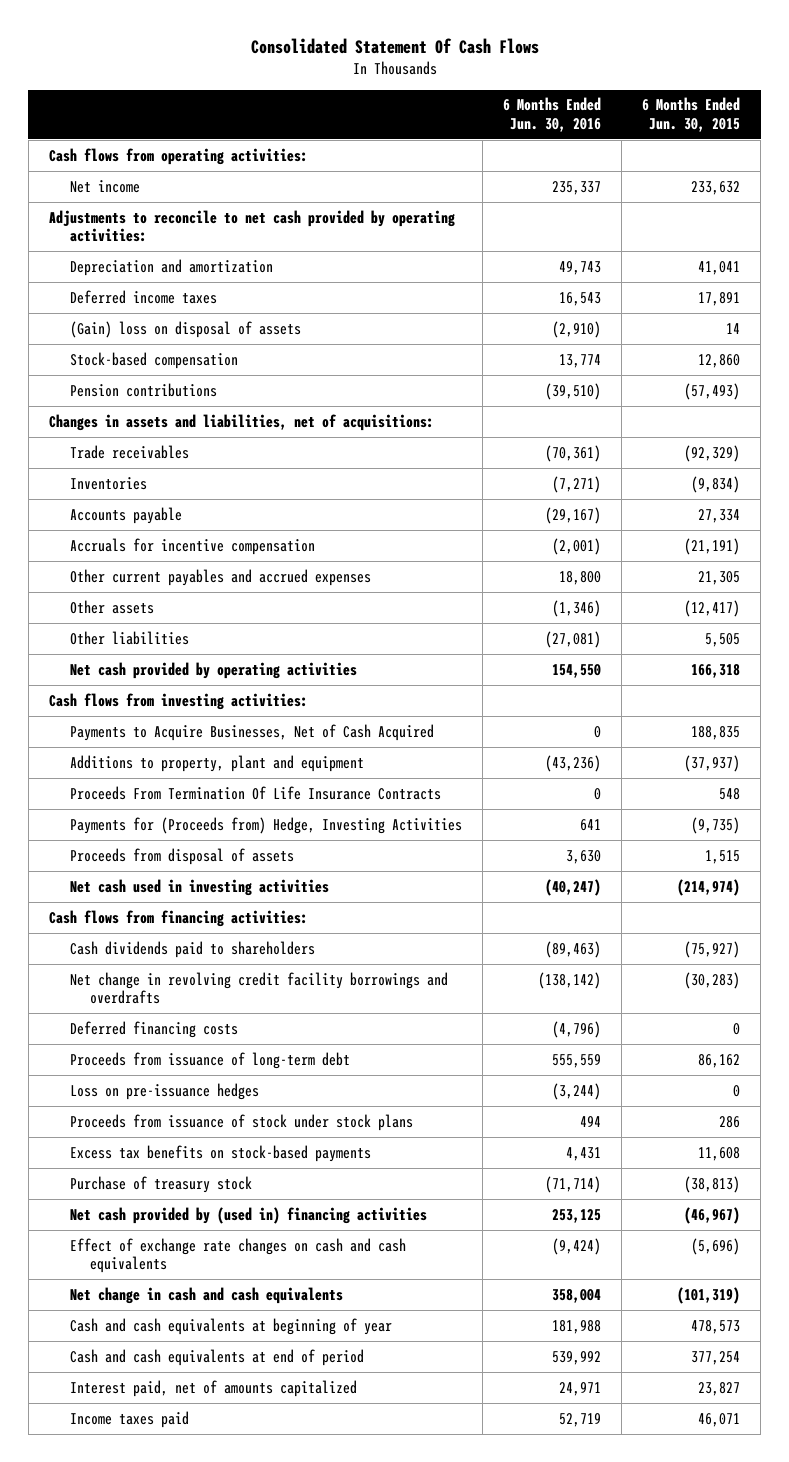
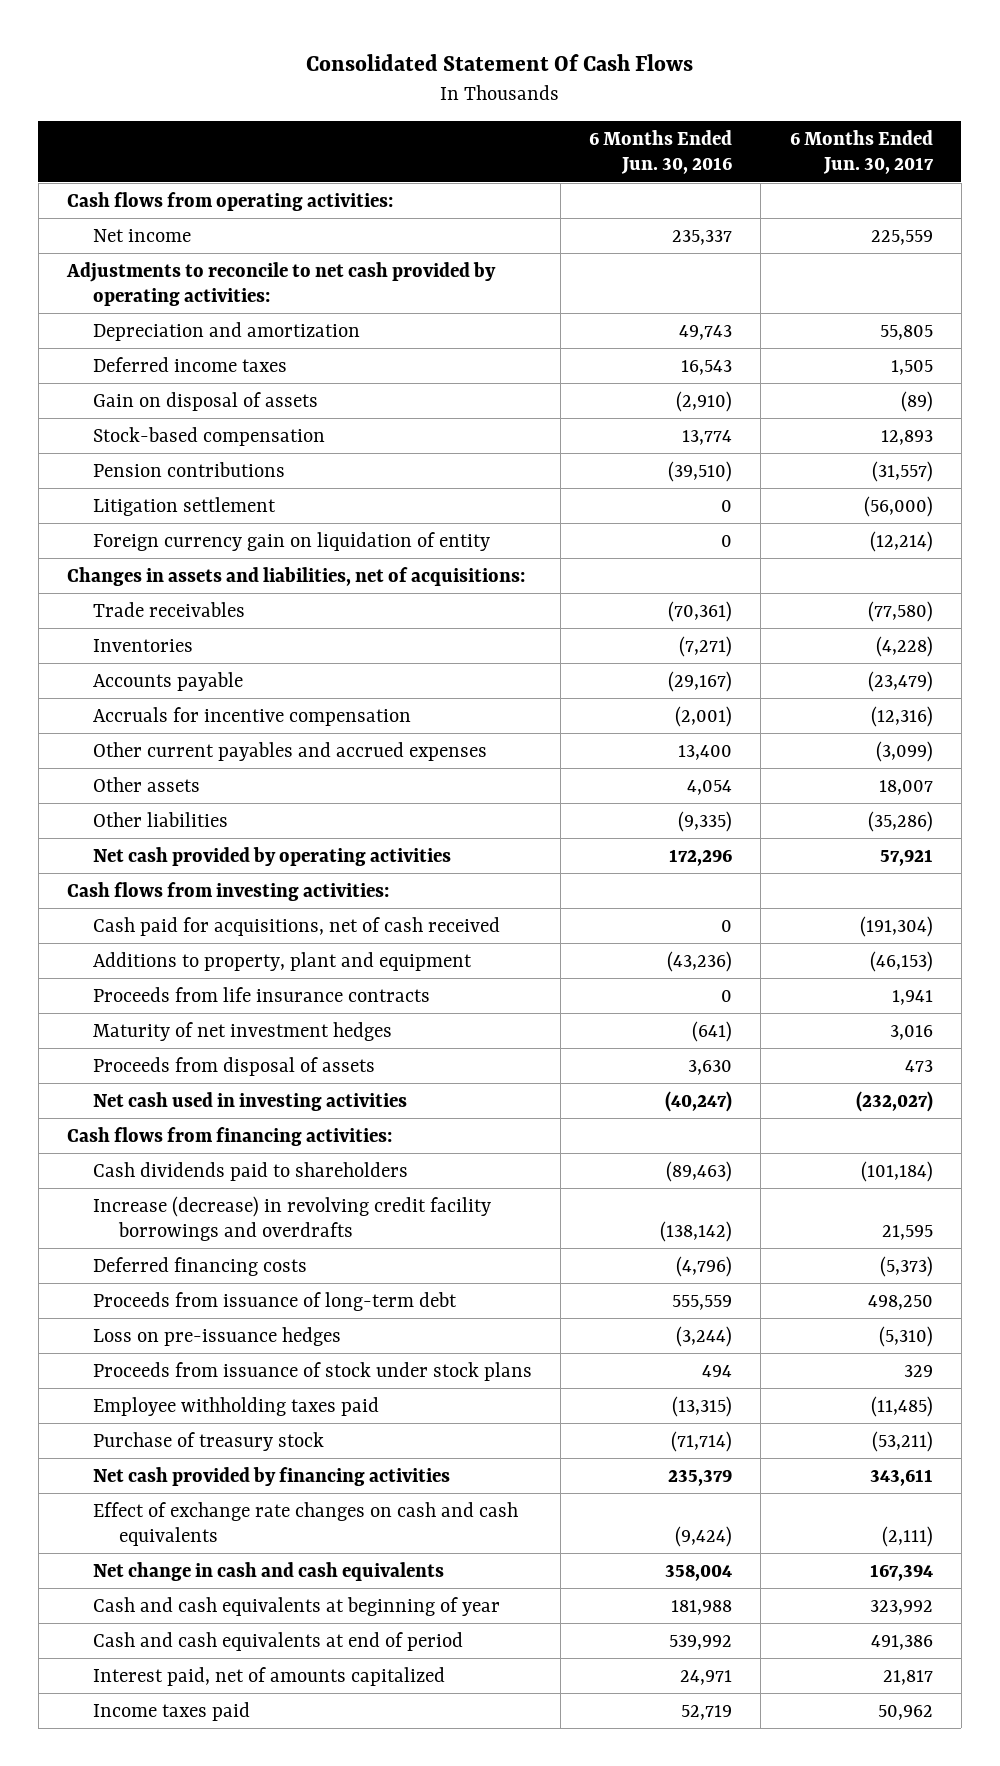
- | 6 Months Ended Jun. 30, 2016 | 6 Months Ended Jun. 30, 2015
+ | 6 Months Ended Jun. 30, 2016 | 6 Months Ended Jun. 30, 2017
- (Gain) loss on disposal of assets | (2,910) | 14
+ Gain on disposal of assets | (2,910) | (89)
+ Litigation settlement | 0 | (56,000)
+ Foreign currency gain on liquidation of entity | 0 | (12,214)
- Other current payables and accrued expenses | 18,800 | 21,305
- Other assets | (1,346) | (12,417)
- Other liabilities | (27,081) | 5,505
- Net cash provided by operating activities | 154,550 | 166,318
+ Other current payables and accrued expenses | 13,400 | (3,099)
+ Other assets | 4,054 | 18,007
+ Other liabilities | (9,335) | (35,286)
+ Net cash provided by operating activities | 172,296 | 57,921
- Payments to Acquire Businesses, Net of Cash Acquired | 0 | 188,835
+ Cash paid for acquisitions, net of cash received | 0 | (191,304)
- Proceeds From Termination Of Life Insurance Contracts | 0 | 548
- Payments for (Proceeds from) Hedge, Investing Activities | 641 | (9,735)
+ Proceeds from life insurance contracts | 0 | 1,941
+ Maturity of net investment hedges | (641) | 3,016
- Net change in revolving credit facility borrowings and overdrafts | (138,142) | (30,283)
+ Increase (decrease) in revolving credit facility borrowings and overdrafts | (138,142) | 21,595
- Excess tax benefits on stock-based payments | 4,431 | 11,608
+ Employee withholding taxes paid | (13,315) | (11,485)
- Net cash provided by (used in) financing activities | 253,125 | (46,967)
+ Net cash provided by financing activities | 235,379 | 343,611

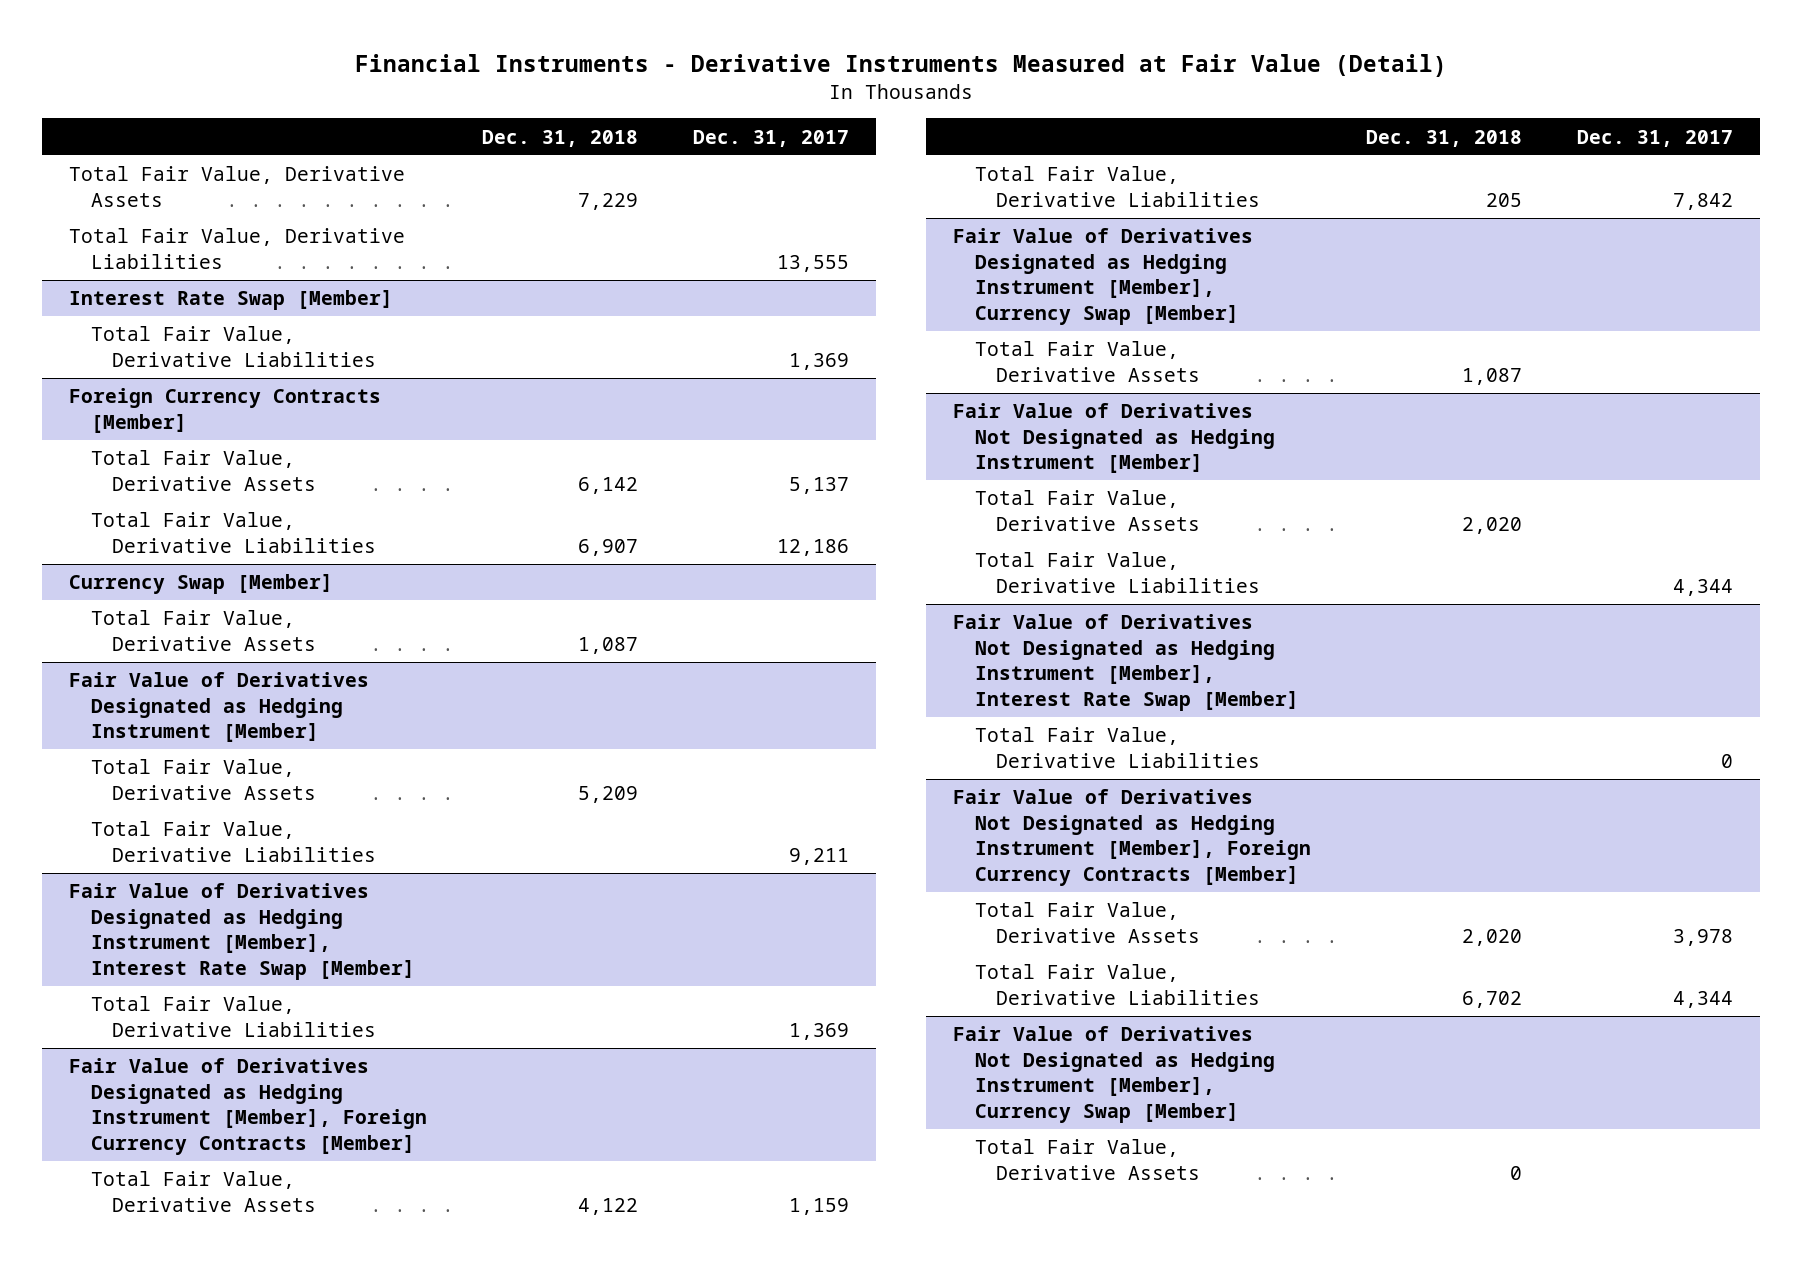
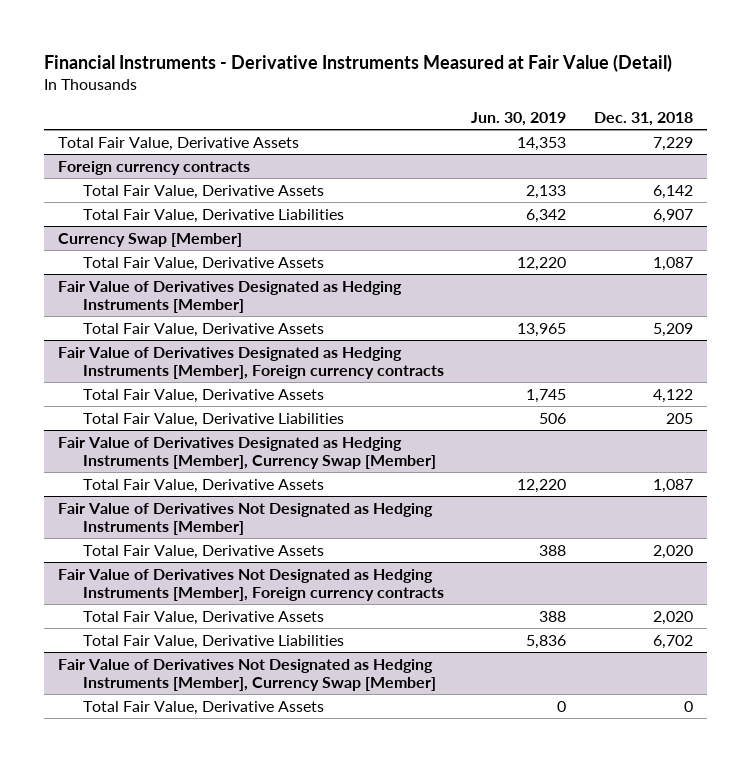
- | Dec. 31, 2018 | Dec. 31, 2017
+ | Jun. 30, 2019 | Dec. 31, 2018
- Total Fair Value, Derivative Liabilities | | 13,555
- Interest Rate Swap [Member]
- Total Fair Value, Derivative Liabilities | | 1,369
- Foreign Currency Contracts [Member]
+ Foreign currency contracts
- Fair Value of Derivatives Designated as Hedging Instrument [Member]
+ Fair Value of Derivatives Designated as Hedging Instruments [Member]
- Total Fair Value, Derivative Liabilities | | 9,211
- Fair Value of Derivatives Designated as Hedging Instrument [Member], Interest Rate Swap [Member]
- Total Fair Value, Derivative Liabilities | | 1,369
- Fair Value of Derivatives Designated as Hedging Instrument [Member], Foreign Currency Contracts [Member]
+ Fair Value of Derivatives Designated as Hedging Instruments [Member], Foreign currency contracts
- Fair Value of Derivatives Designated as Hedging Instrument [Member], Currency Swap [Member]
+ Fair Value of Derivatives Designated as Hedging Instruments [Member], Currency Swap [Member]
- Fair Value of Derivatives Not Designated as Hedging Instrument [Member]
+ Fair Value of Derivatives Not Designated as Hedging Instruments [Member]
- Total Fair Value, Derivative Liabilities | | 4,344
- Fair Value of Derivatives Not Designated as Hedging Instrument [Member], Interest Rate Swap [Member]
- Total Fair Value, Derivative Liabilities | | 0
- Fair Value of Derivatives Not Designated as Hedging Instrument [Member], Foreign Currency Contracts [Member]
+ Fair Value of Derivatives Not Designated as Hedging Instruments [Member], Foreign currency contracts
- Fair Value of Derivatives Not Designated as Hedging Instrument [Member], Currency Swap [Member]
+ Fair Value of Derivatives Not Designated as Hedging Instruments [Member], Currency Swap [Member]

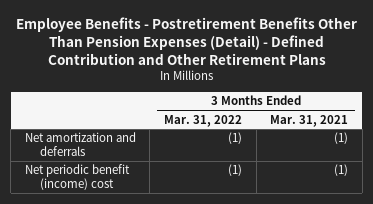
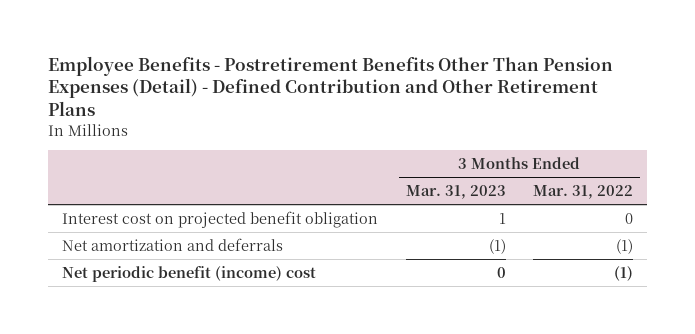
- | 3 Months Ended Mar. 31, 2022 | 3 Months Ended Mar. 31, 2021
+ | 3 Months Ended Mar. 31, 2023 | 3 Months Ended Mar. 31, 2022
+ Interest cost on projected benefit obligation | 1 | 0

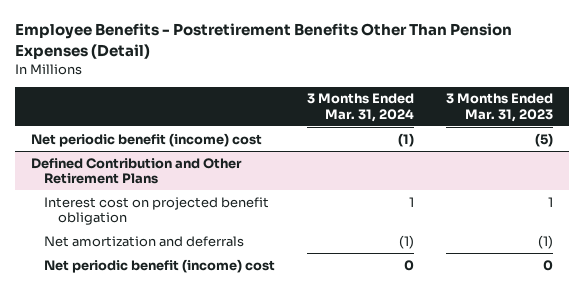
- Employee Benefits - Postretirement Benefits Other Than Pension Expenses (Detail) - Defined Contribution and Other Retirement Plans
+ Employee Benefits - Postretirement Benefits Other Than Pension Expenses (Detail)
- | 3 Months Ended Mar. 31, 2023 | 3 Months Ended Mar. 31, 2022
+ | 3 Months Ended Mar. 31, 2024 | 3 Months Ended Mar. 31, 2023
+ Net periodic benefit (income) cost | (1) | (5)
+ Defined Contribution and Other Retirement Plans

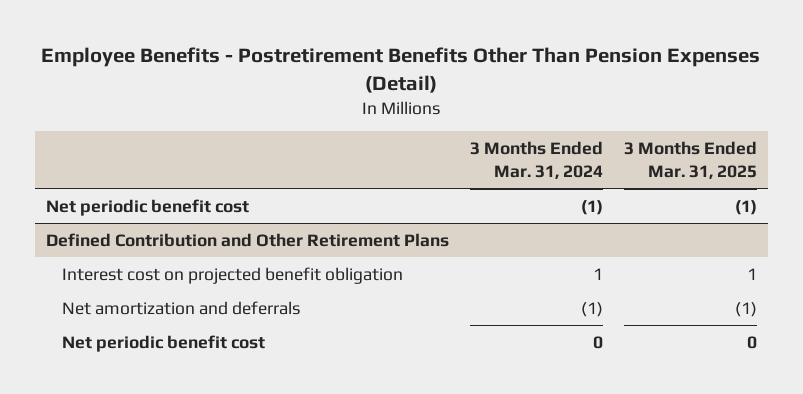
- | 3 Months Ended Mar. 31, 2024 | 3 Months Ended Mar. 31, 2023
+ | 3 Months Ended Mar. 31, 2024 | 3 Months Ended Mar. 31, 2025
- Net periodic benefit (income) cost | (1) | (5)
+ Net periodic benefit cost | (1) | (1)
@ Defined Contribution and Other Retirement Plans
- Net periodic benefit (income) cost | 0 | 0
+ Net periodic benefit cost | 0 | 0

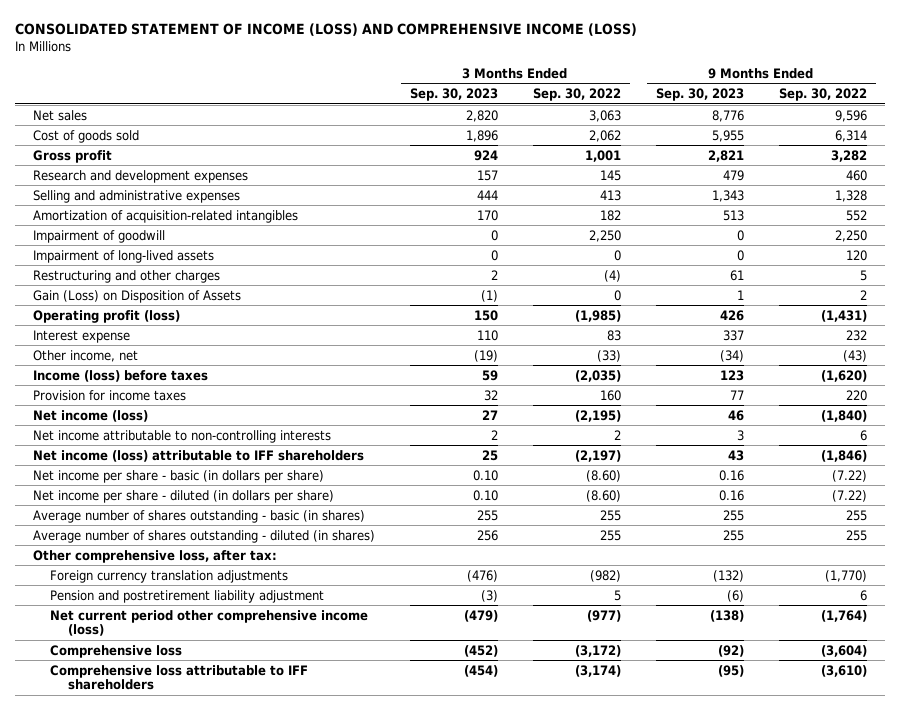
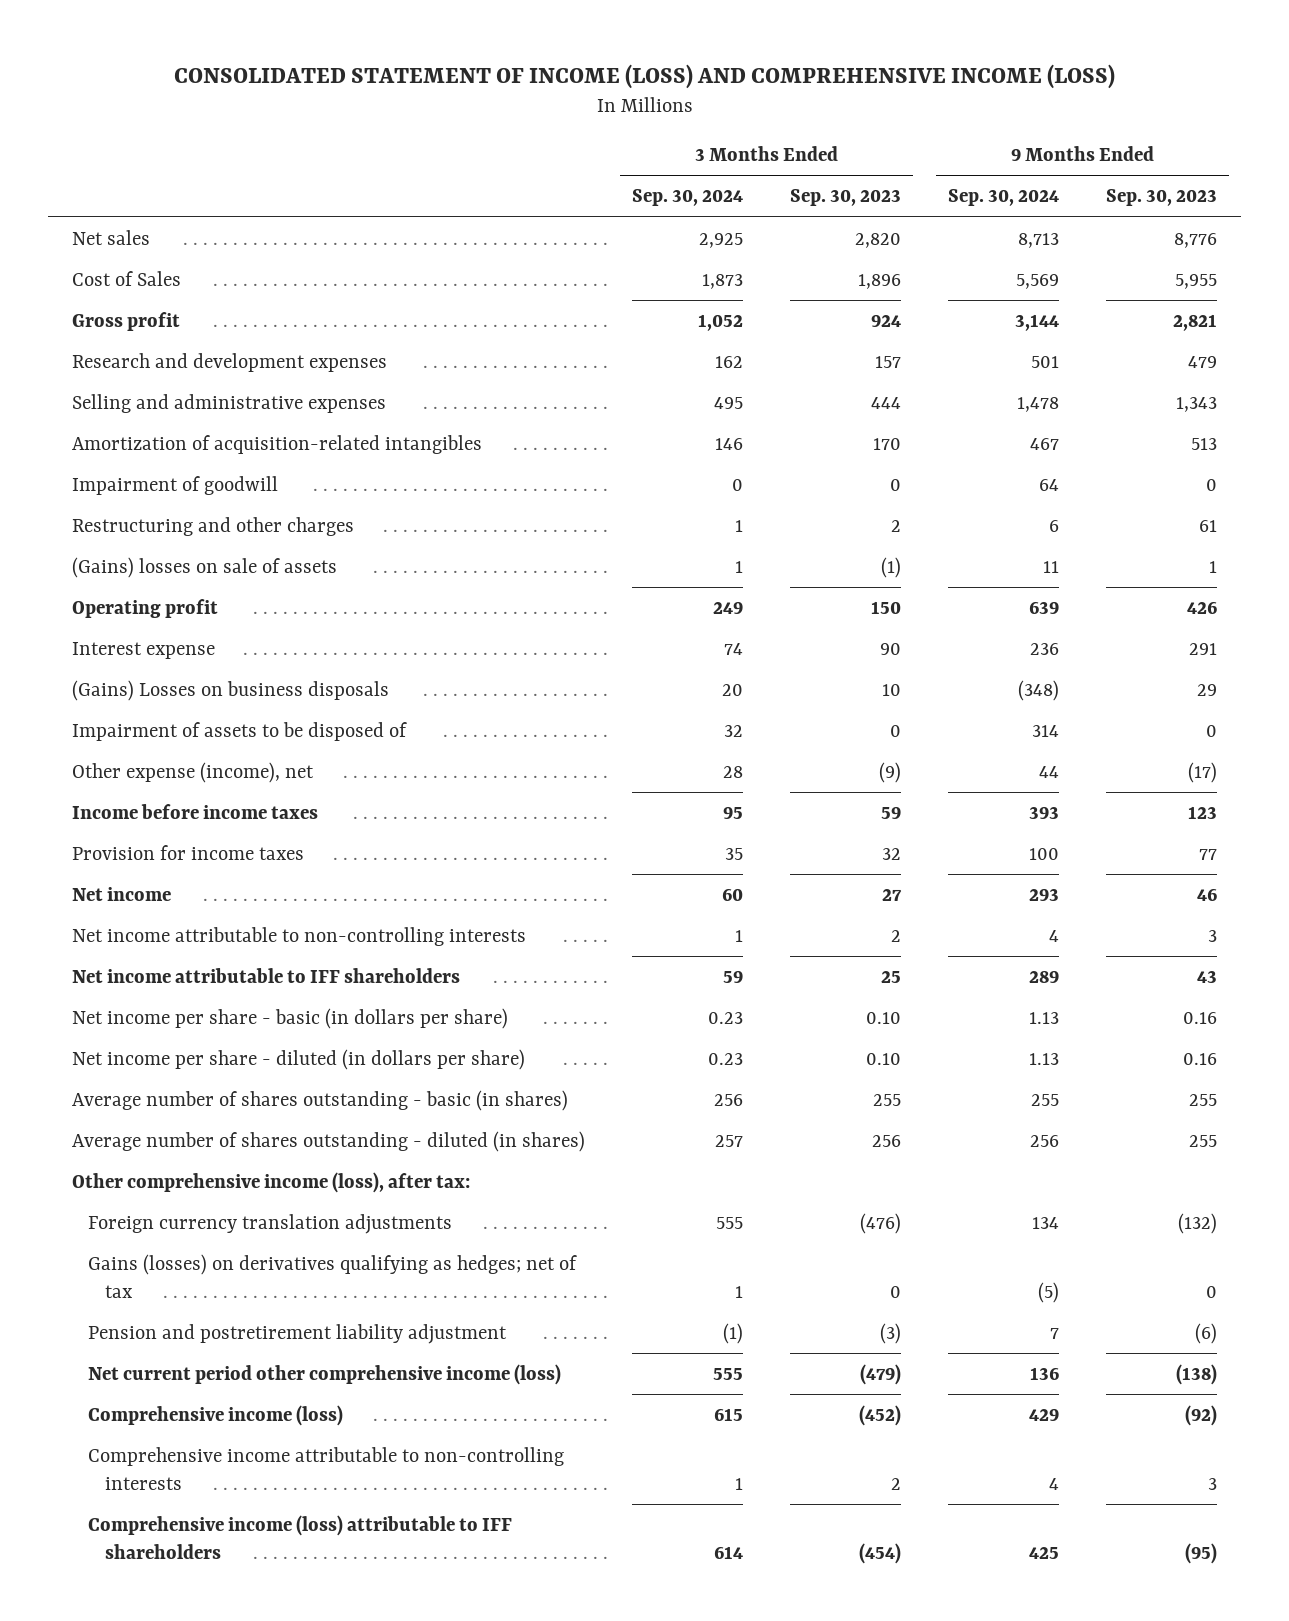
- | 3 Months Ended Sep. 30, 2023 | 3 Months Ended Sep. 30, 2022 | 9 Months Ended Sep. 30, 2023 | 9 Months Ended Sep. 30, 2022
+ | 3 Months Ended Sep. 30, 2024 | 3 Months Ended Sep. 30, 2023 | 9 Months Ended Sep. 30, 2024 | 9 Months Ended Sep. 30, 2023
- Cost of goods sold | 1,896 | 2,062 | 5,955 | 6,314
+ Cost of Sales | 1,873 | 1,896 | 5,569 | 5,955
- Impairment of long-lived assets | 0 | 0 | 0 | 120
- Gain (Loss) on Disposition of Assets | (1) | 0 | 1 | 2
- Operating profit (loss) | 150 | (1,985) | 426 | (1,431)
- Interest expense | 110 | 83 | 337 | 232
- Other income, net | (19) | (33) | (34) | (43)
- Income (loss) before taxes | 59 | (2,035) | 123 | (1,620)
+ (Gains) losses on sale of assets | 1 | (1) | 11 | 1
+ Operating profit | 249 | 150 | 639 | 426
+ Interest expense | 74 | 90 | 236 | 291
+ (Gains) Losses on business disposals | 20 | 10 | (348) | 29
+ Impairment of assets to be disposed of | 32 | 0 | 314 | 0
+ Other expense (income), net | 28 | (9) | 44 | (17)
+ Income before income taxes | 95 | 59 | 393 | 123
- Net income (loss) | 27 | (2,195) | 46 | (1,840)
+ Net income | 60 | 27 | 293 | 46
- Net income (loss) attributable to IFF shareholders | 25 | (2,197) | 43 | (1,846)
+ Net income attributable to IFF shareholders | 59 | 25 | 289 | 43
- Other comprehensive loss, after tax:
+ Other comprehensive income (loss), after tax:
+ Gains (losses) on derivatives qualifying as hedges; net of tax | 1 | 0 | (5) | 0
- Comprehensive loss | (452) | (3,172) | (92) | (3,604)
- Comprehensive loss attributable to IFF shareholders | (454) | (3,174) | (95) | (3,610)
+ Comprehensive income (loss) | 615 | (452) | 429 | (92)
+ Comprehensive income attributable to non-controlling interests | 1 | 2 | 4 | 3
+ Comprehensive income (loss) attributable to IFF shareholders | 614 | (454) | 425 | (95)

